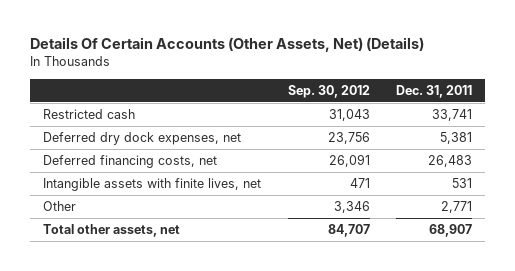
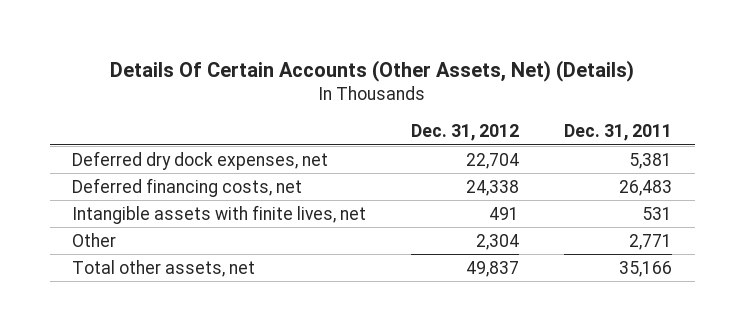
- | Sep. 30, 2012 | Dec. 31, 2011
+ | Dec. 31, 2012 | Dec. 31, 2011
- Restricted cash | 31,043 | 33,741
- Total other assets, net | 84,707 | 68,907
+ Total other assets, net | 49,837 | 35,166

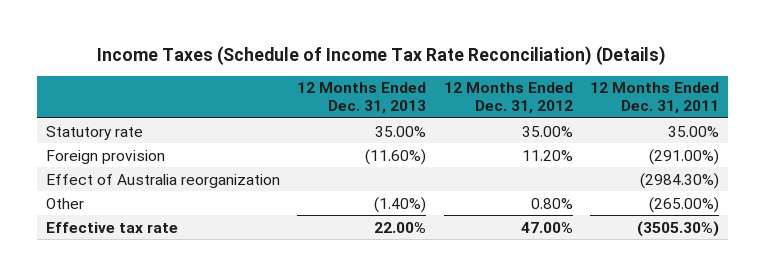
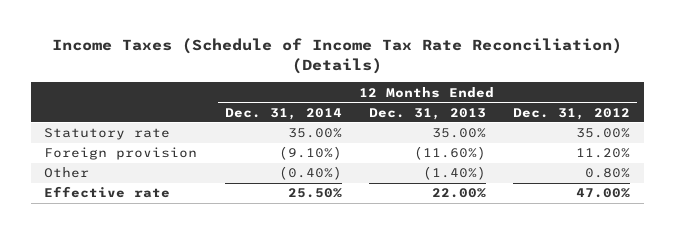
- | 12 Months Ended Dec. 31, 2013 | 12 Months Ended Dec. 31, 2012 | 12 Months Ended Dec. 31, 2011
+ | 12 Months Ended Dec. 31, 2014 | 12 Months Ended Dec. 31, 2013 | 12 Months Ended Dec. 31, 2012
- Effect of Australia reorganization | | | (2984.30%)
- Effective tax rate | 22.00% | 47.00% | (3505.30%)
+ Effective rate | 25.50% | 22.00% | 47.00%

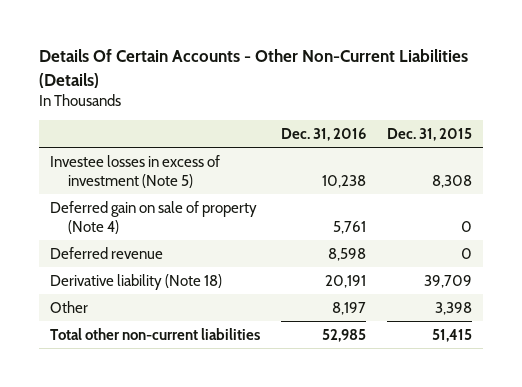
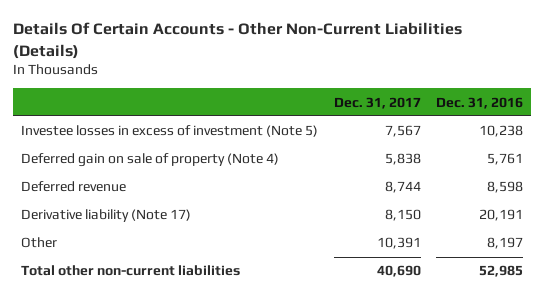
- | Dec. 31, 2016 | Dec. 31, 2015
+ | Dec. 31, 2017 | Dec. 31, 2016
- Derivative liability (Note 18) | 20,191 | 39,709
+ Derivative liability (Note 17) | 8,150 | 20,191

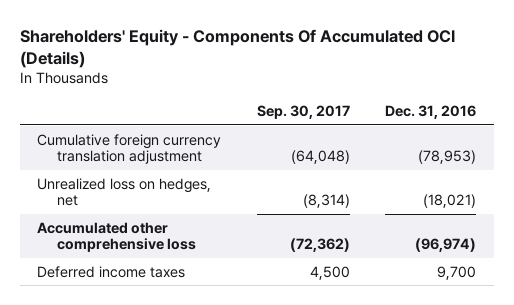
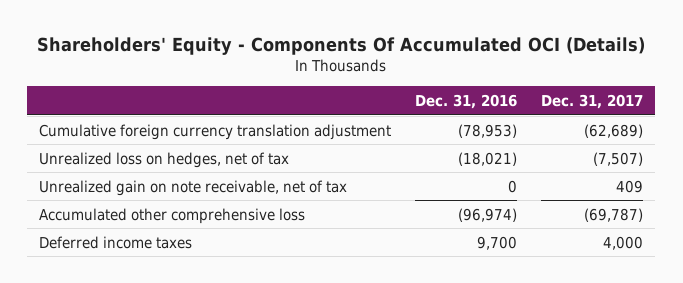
- | Sep. 30, 2017 | Dec. 31, 2016
+ | Dec. 31, 2016 | Dec. 31, 2017
- Unrealized loss on hedges, net | (8,314) | (18,021)
+ Unrealized loss on hedges, net of tax | (18,021) | (7,507)
+ Unrealized gain on note receivable, net of tax | 0 | 409

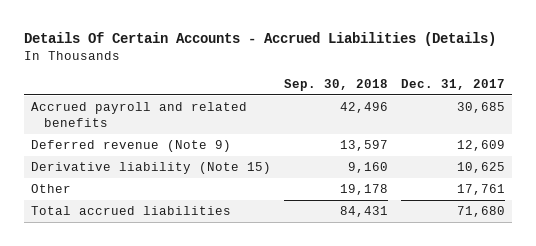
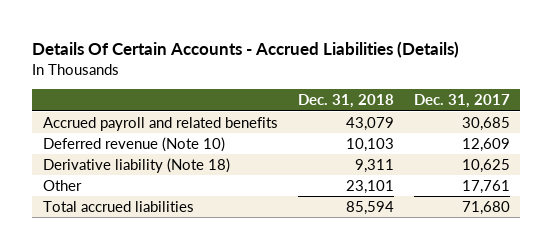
- | Sep. 30, 2018 | Dec. 31, 2017
+ | Dec. 31, 2018 | Dec. 31, 2017
- Deferred revenue (Note 9) | 13,597 | 12,609
- Derivative liability (Note 15) | 9,160 | 10,625
+ Deferred revenue (Note 10) | 10,103 | 12,609
+ Derivative liability (Note 18) | 9,311 | 10,625

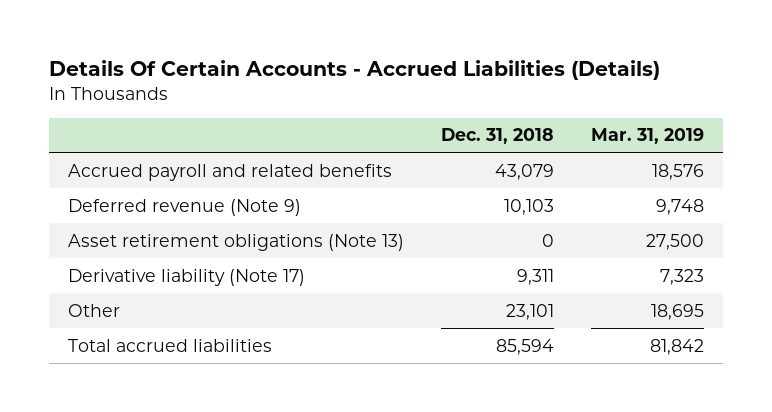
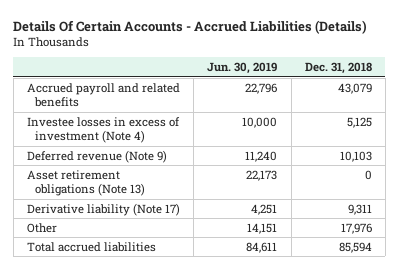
- | Dec. 31, 2018 | Mar. 31, 2019
+ | Jun. 30, 2019 | Dec. 31, 2018
+ Investee losses in excess of investment (Note 4) | 10,000 | 5,125
- Other | 23,101 | 18,695
+ Other | 14,151 | 17,976

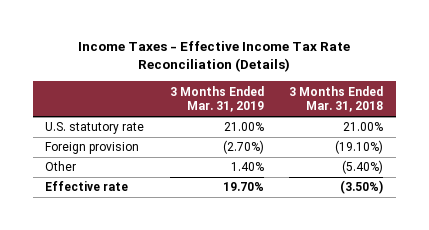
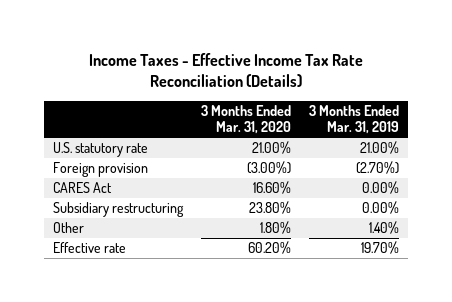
- | 3 Months Ended Mar. 31, 2019 | 3 Months Ended Mar. 31, 2018
+ | 3 Months Ended Mar. 31, 2020 | 3 Months Ended Mar. 31, 2019
+ CARES Act | 16.60% | 0.00%
+ Subsidiary restructuring | 23.80% | 0.00%

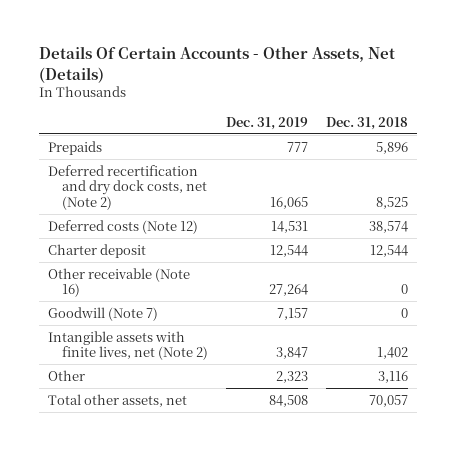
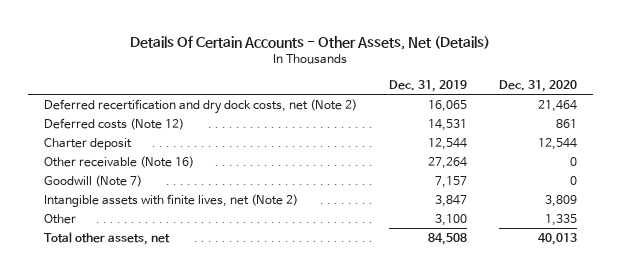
- | Dec. 31, 2019 | Dec. 31, 2018
+ | Dec. 31, 2019 | Dec. 31, 2020
- Prepaids | 777 | 5,896
- Other | 2,323 | 3,116
+ Other | 3,100 | 1,335

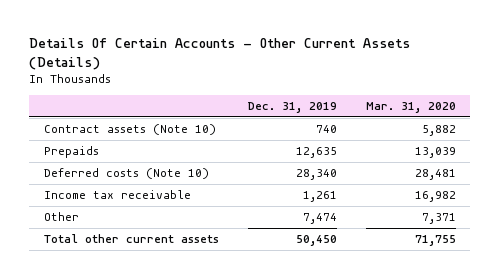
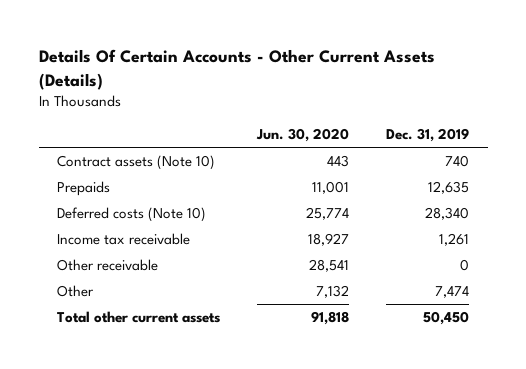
- | Dec. 31, 2019 | Mar. 31, 2020
+ | Jun. 30, 2020 | Dec. 31, 2019
+ Other receivable | 28,541 | 0

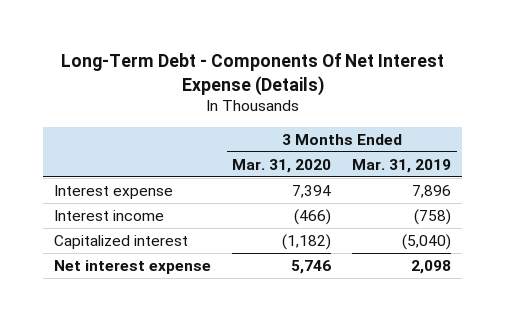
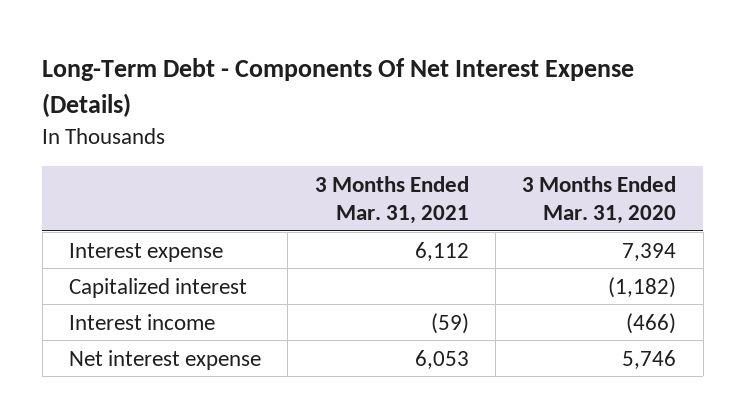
- | 3 Months Ended Mar. 31, 2020 | 3 Months Ended Mar. 31, 2019
+ | 3 Months Ended Mar. 31, 2021 | 3 Months Ended Mar. 31, 2020
moved down: Interest income | (59) | (466)

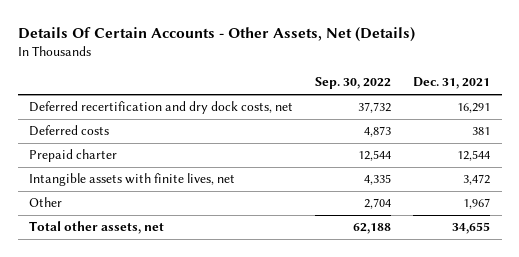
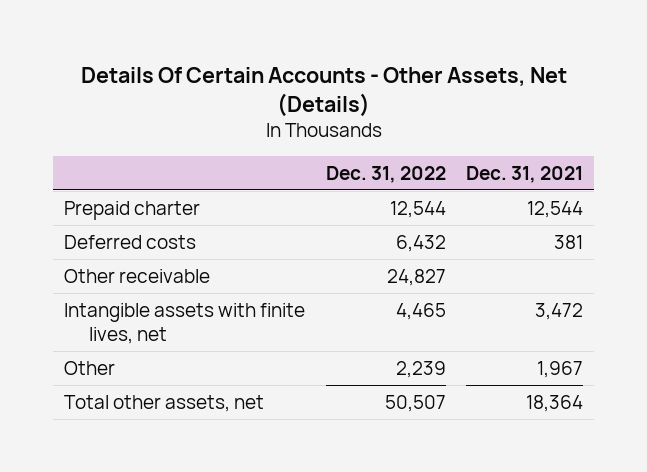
- | Sep. 30, 2022 | Dec. 31, 2021
+ | Dec. 31, 2022 | Dec. 31, 2021
- Deferred recertification and dry dock costs, net | 37,732 | 16,291
moved down: Deferred costs | 6,432 | 381
+ Other receivable | 24,827 |
- Total other assets, net | 62,188 | 34,655
+ Total other assets, net | 50,507 | 18,364

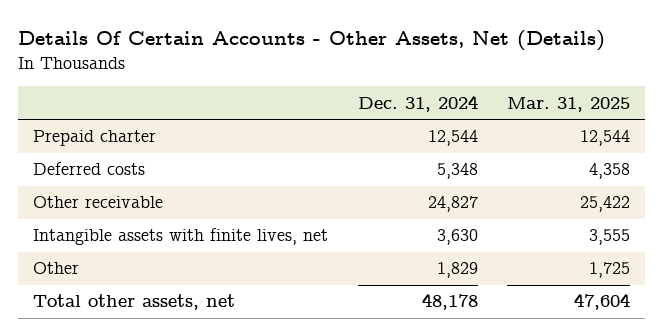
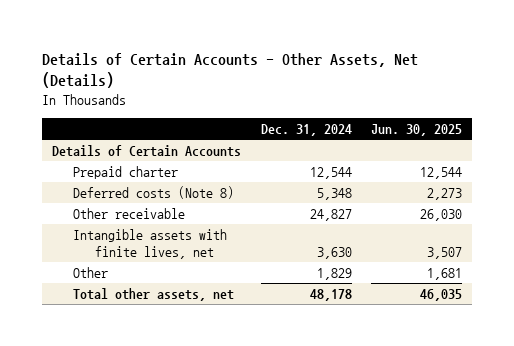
- Details Of Certain Accounts - Other Assets, Net (Details)
+ Details of Certain Accounts - Other Assets, Net (Details)
- | Dec. 31, 2024 | Mar. 31, 2025
+ | Dec. 31, 2024 | Jun. 30, 2025
+ Details of Certain Accounts
- Deferred costs | 5,348 | 4,358
+ Deferred costs (Note 8) | 5,348 | 2,273

